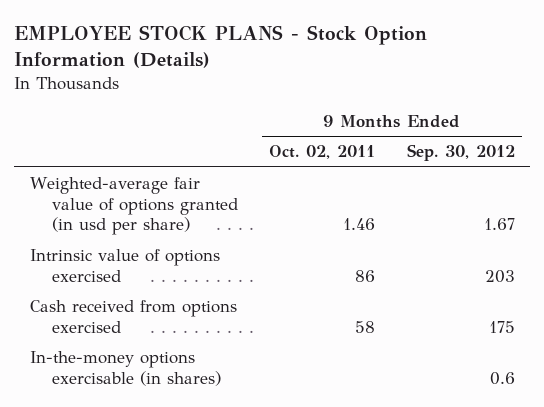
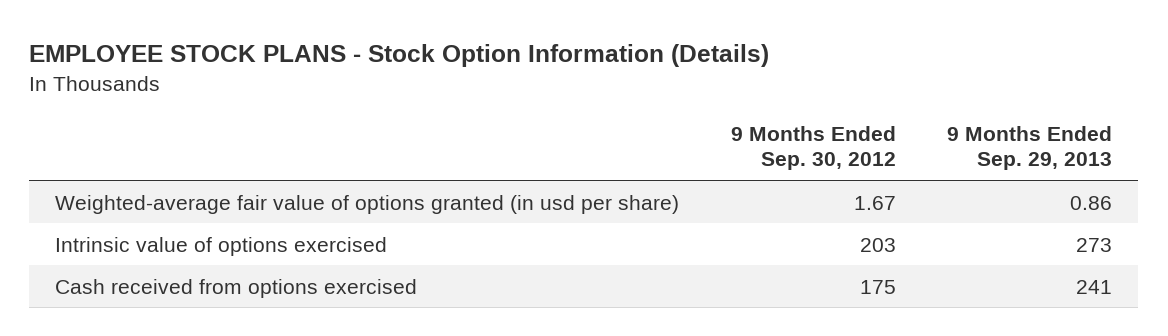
- | 9 Months Ended Oct. 02, 2011 | 9 Months Ended Sep. 30, 2012
+ | 9 Months Ended Sep. 30, 2012 | 9 Months Ended Sep. 29, 2013
- In-the-money options exercisable (in shares) | | 0.6

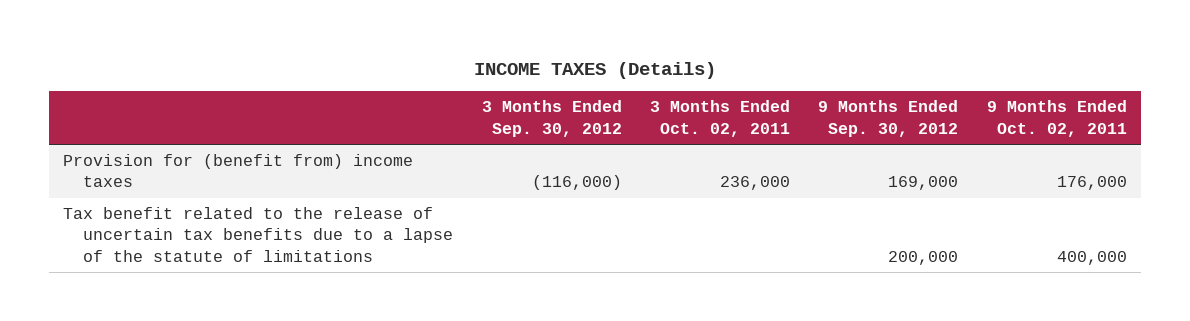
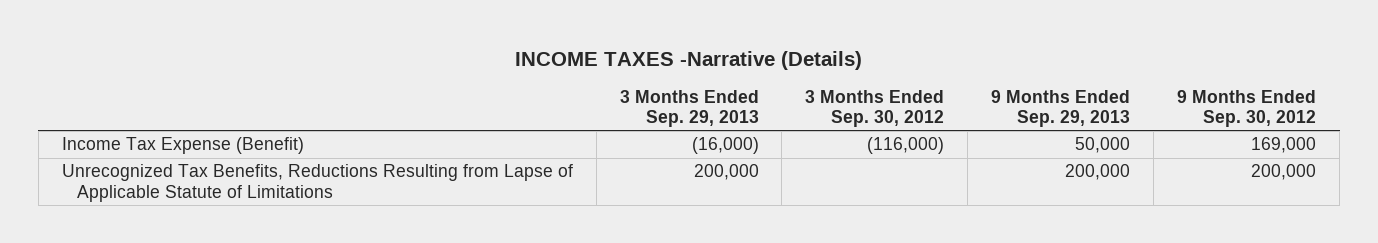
- INCOME TAXES (Details)
+ INCOME TAXES -Narrative (Details)
- | 3 Months Ended Sep. 30, 2012 | 3 Months Ended Oct. 02, 2011 | 9 Months Ended Sep. 30, 2012 | 9 Months Ended Oct. 02, 2011
+ | 3 Months Ended Sep. 29, 2013 | 3 Months Ended Sep. 30, 2012 | 9 Months Ended Sep. 29, 2013 | 9 Months Ended Sep. 30, 2012
- Provision for (benefit from) income taxes | (116,000) | 236,000 | 169,000 | 176,000
- Tax benefit related to the release of uncertain tax benefits due to a lapse of the statute of limitations | | | 200,000 | 400,000
+ Income Tax Expense (Benefit) | (16,000) | (116,000) | 50,000 | 169,000
+ Unrecognized Tax Benefits, Reductions Resulting from Lapse of Applicable Statute of Limitations | 200,000 | | 200,000 | 200,000

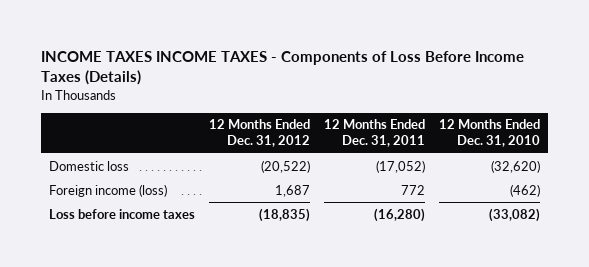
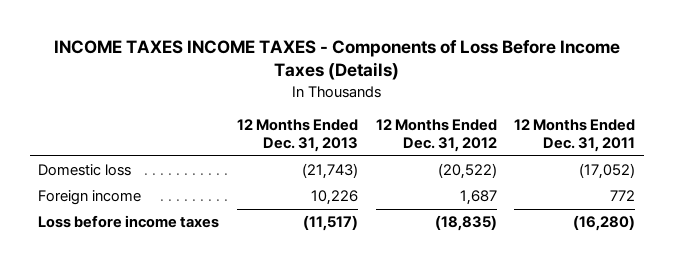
- | 12 Months Ended Dec. 31, 2012 | 12 Months Ended Dec. 31, 2011 | 12 Months Ended Dec. 31, 2010
+ | 12 Months Ended Dec. 31, 2013 | 12 Months Ended Dec. 31, 2012 | 12 Months Ended Dec. 31, 2011
- Foreign income (loss) | 1,687 | 772 | (462)
+ Foreign income | 10,226 | 1,687 | 772

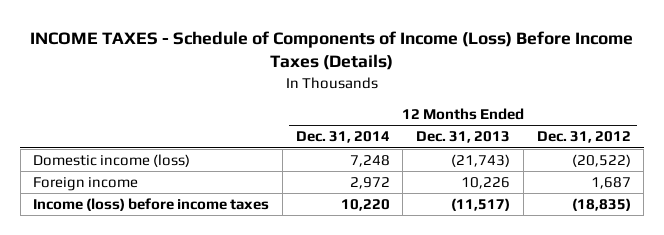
- INCOME TAXES INCOME TAXES - Components of Loss Before Income Taxes (Details)
+ INCOME TAXES - Schedule of Components of Income (Loss) Before Income Taxes (Details)
- | 12 Months Ended Dec. 31, 2013 | 12 Months Ended Dec. 31, 2012 | 12 Months Ended Dec. 31, 2011
+ | 12 Months Ended Dec. 31, 2014 | 12 Months Ended Dec. 31, 2013 | 12 Months Ended Dec. 31, 2012
- Domestic loss | (21,743) | (20,522) | (17,052)
+ Domestic income (loss) | 7,248 | (21,743) | (20,522)
- Loss before income taxes | (11,517) | (18,835) | (16,280)
+ Income (loss) before income taxes | 10,220 | (11,517) | (18,835)

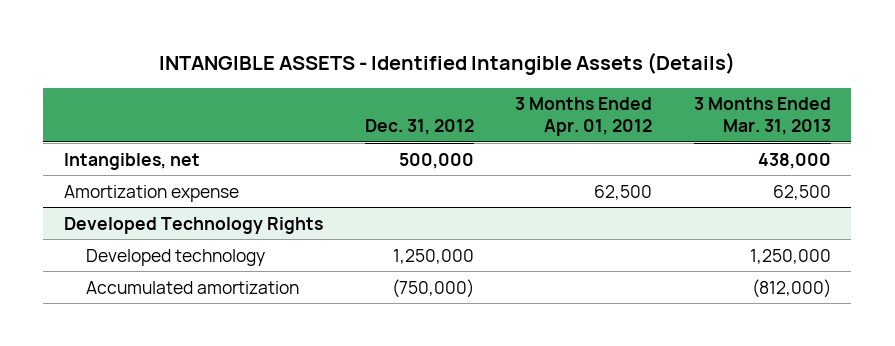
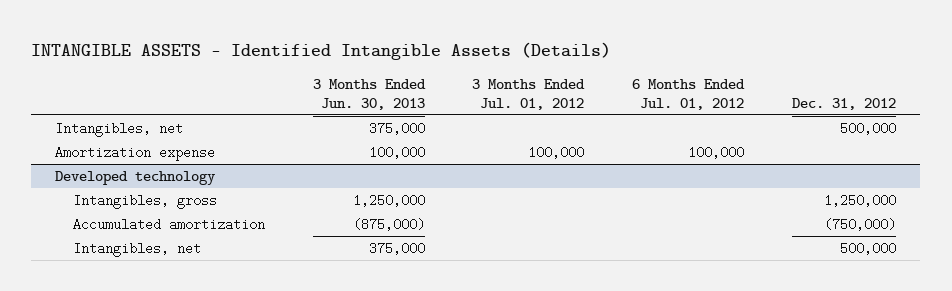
- | Dec. 31, 2012 | 3 Months Ended Apr. 01, 2012 | 3 Months Ended Mar. 31, 2013
+ | 3 Months Ended Jun. 30, 2013 | 3 Months Ended Jul. 01, 2012 | 6 Months Ended Jul. 01, 2012 | Dec. 31, 2012
- Developed Technology Rights
- Developed technology | 1,250,000 | | 1,250,000
+ Developed technology
+ Intangibles, gross | 1,250,000 | | | 1,250,000
+ Intangibles, net | 375,000 | | | 500,000

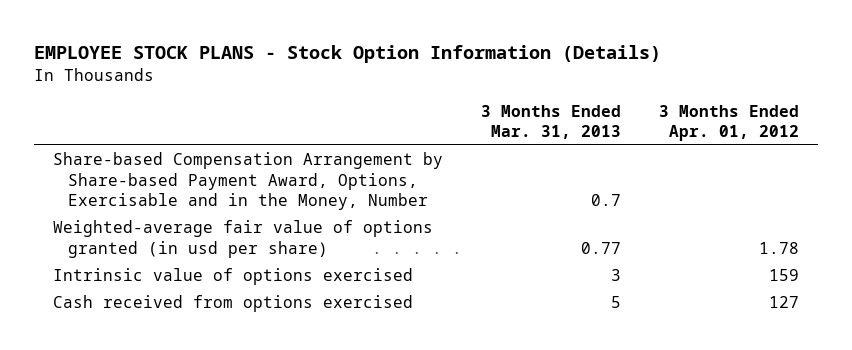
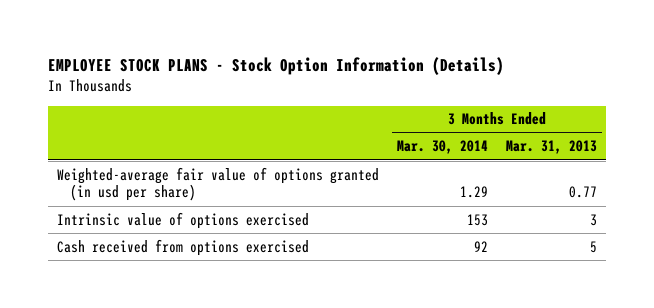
- | 3 Months Ended Mar. 31, 2013 | 3 Months Ended Apr. 01, 2012
+ | 3 Months Ended Mar. 30, 2014 | 3 Months Ended Mar. 31, 2013
- Share-based Compensation Arrangement by Share-based Payment Award, Options, Exercisable and in the Money, Number | 0.7 |

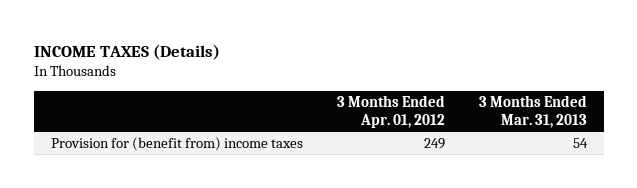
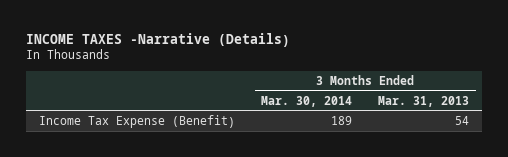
- INCOME TAXES (Details)
+ INCOME TAXES -Narrative (Details)
- | 3 Months Ended Apr. 01, 2012 | 3 Months Ended Mar. 31, 2013
+ | 3 Months Ended Mar. 30, 2014 | 3 Months Ended Mar. 31, 2013
- Provision for (benefit from) income taxes | 249 | 54
+ Income Tax Expense (Benefit) | 189 | 54

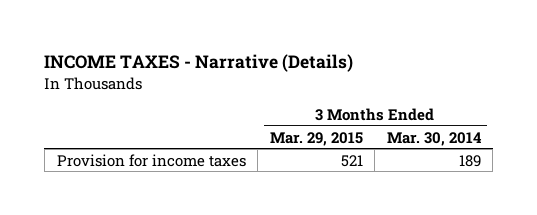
- INCOME TAXES -Narrative (Details)
+ INCOME TAXES - Narrative (Details)
- | 3 Months Ended Mar. 30, 2014 | 3 Months Ended Mar. 31, 2013
+ | 3 Months Ended Mar. 29, 2015 | 3 Months Ended Mar. 30, 2014
- Income Tax Expense (Benefit) | 189 | 54
+ Provision for income taxes | 521 | 189

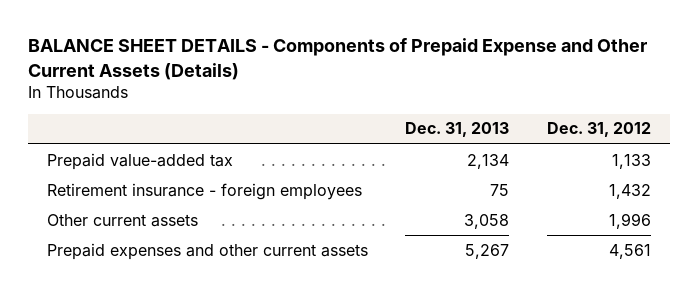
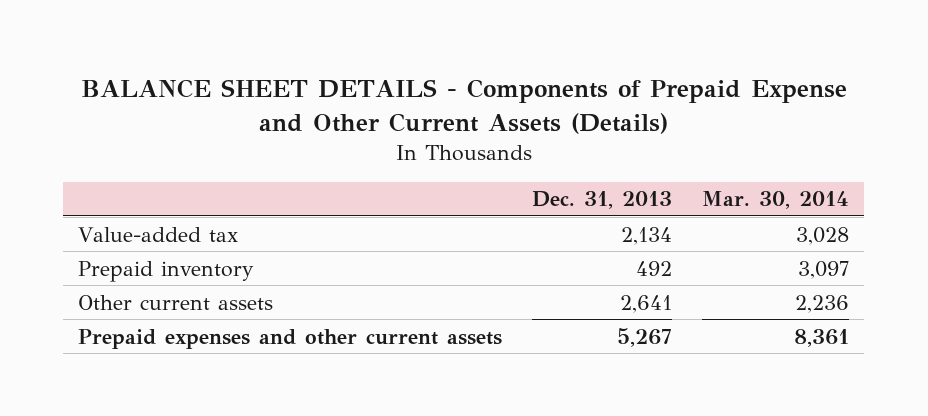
- | Dec. 31, 2013 | Dec. 31, 2012
+ | Dec. 31, 2013 | Mar. 30, 2014
- Prepaid value-added tax | 2,134 | 1,133
- Retirement insurance - foreign employees | 75 | 1,432
- Other current assets | 3,058 | 1,996
+ Value-added tax | 2,134 | 3,028
+ Prepaid inventory | 492 | 3,097
+ Other current assets | 2,641 | 2,236

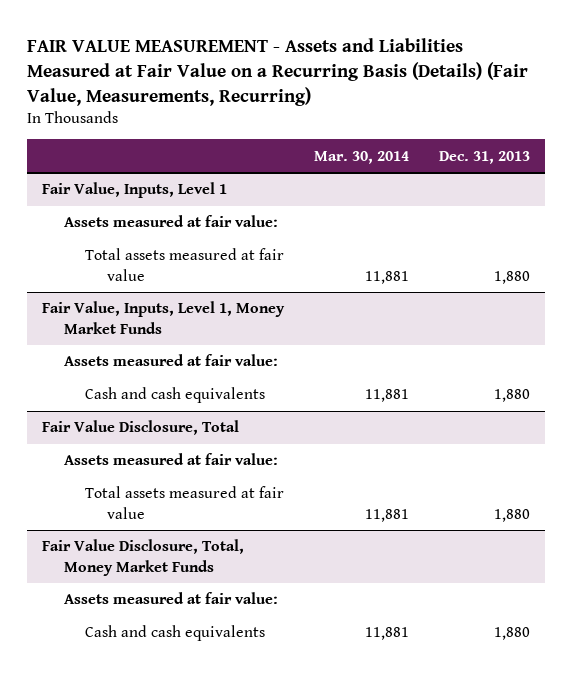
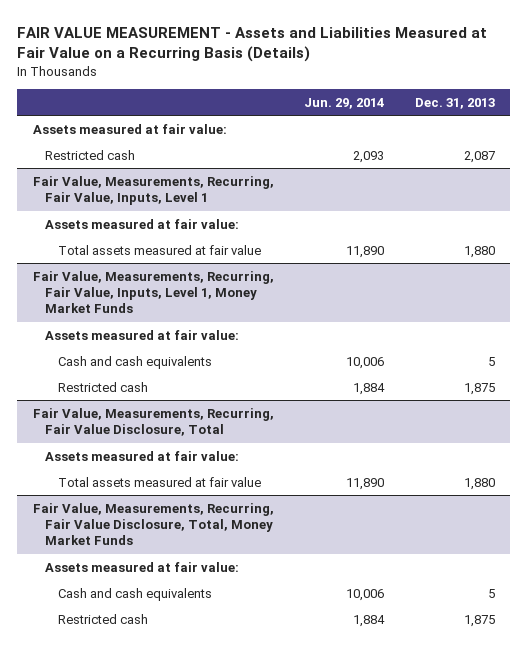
- FAIR VALUE MEASUREMENT - Assets and Liabilities Measured at Fair Value on a Recurring Basis (Details) (Fair Value, Measurements, Recurring)
+ FAIR VALUE MEASUREMENT - Assets and Liabilities Measured at Fair Value on a Recurring Basis (Details)
- | Mar. 30, 2014 | Dec. 31, 2013
+ | Jun. 29, 2014 | Dec. 31, 2013
- Fair Value, Inputs, Level 1
+ Restricted cash | 2,093 | 2,087
+ Fair Value, Measurements, Recurring, Fair Value, Inputs, Level 1
+ Assets measured at fair value:
- Fair Value, Inputs, Level 1, Money Market Funds
+ Fair Value, Measurements, Recurring, Fair Value, Inputs, Level 1, Money Market Funds
- Cash and cash equivalents | 11,881 | 1,880
- Fair Value Disclosure, Total
+ Cash and cash equivalents | 10,006 | 5
+ Restricted cash | 1,884 | 1,875
+ Fair Value, Measurements, Recurring, Fair Value Disclosure, Total
- Fair Value Disclosure, Total, Money Market Funds
+ Fair Value, Measurements, Recurring, Fair Value Disclosure, Total, Money Market Funds
- Cash and cash equivalents | 11,881 | 1,880
+ Cash and cash equivalents | 10,006 | 5
+ Restricted cash | 1,884 | 1,875

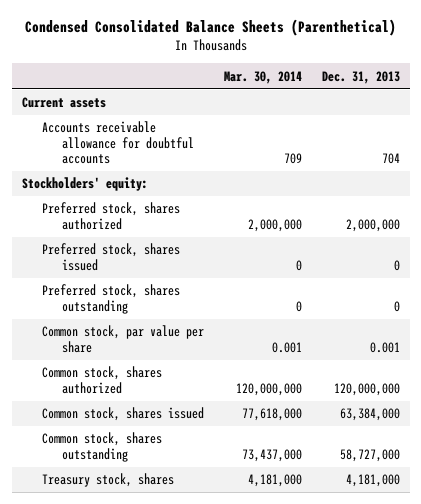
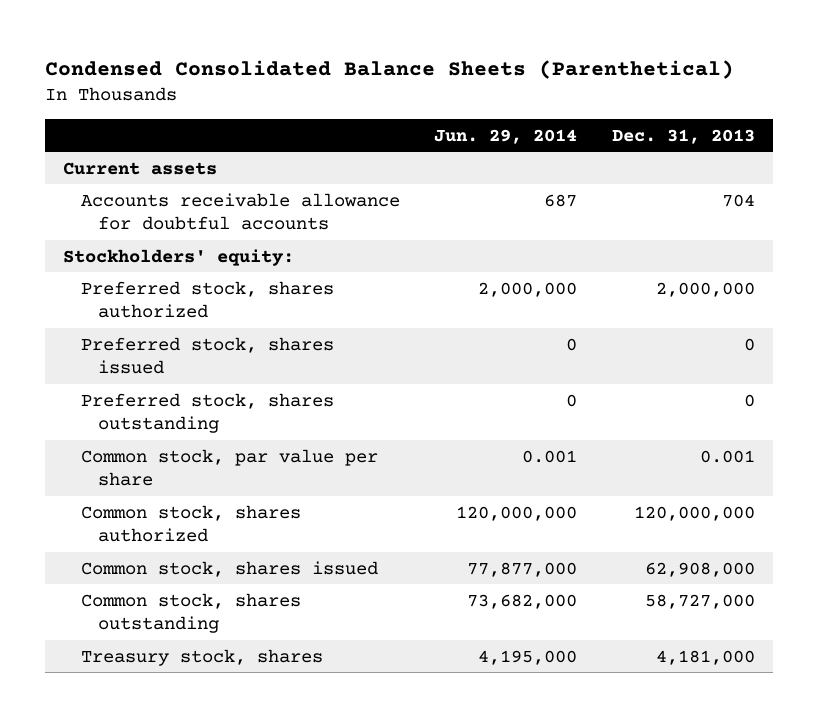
- | Mar. 30, 2014 | Dec. 31, 2013
+ | Jun. 29, 2014 | Dec. 31, 2013
- Common stock, shares issued | 77,618,000 | 63,384,000
+ Common stock, shares issued | 77,877,000 | 62,908,000

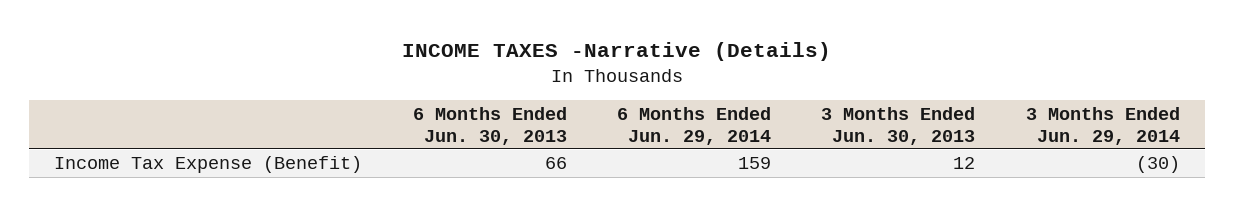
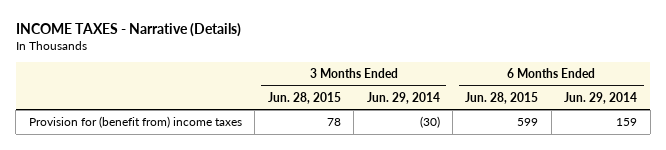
- INCOME TAXES -Narrative (Details)
+ INCOME TAXES - Narrative (Details)
- | 6 Months Ended Jun. 30, 2013 | 6 Months Ended Jun. 29, 2014 | 3 Months Ended Jun. 30, 2013 | 3 Months Ended Jun. 29, 2014
+ | 3 Months Ended Jun. 28, 2015 | 3 Months Ended Jun. 29, 2014 | 6 Months Ended Jun. 28, 2015 | 6 Months Ended Jun. 29, 2014
- Income Tax Expense (Benefit) | 66 | 159 | 12 | (30)
+ Provision for (benefit from) income taxes | 78 | (30) | 599 | 159

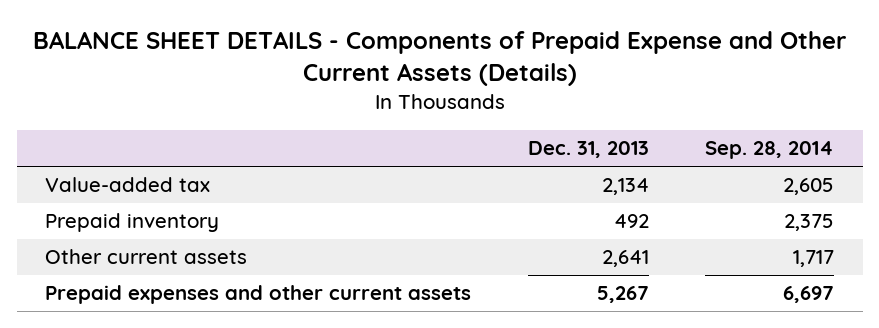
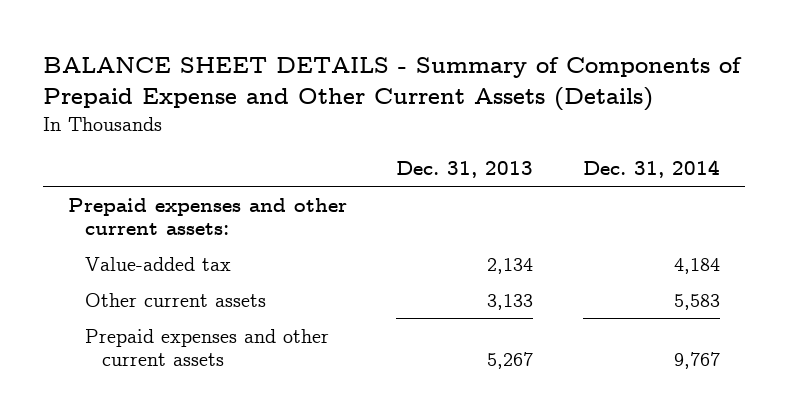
- BALANCE SHEET DETAILS - Components of Prepaid Expense and Other Current Assets (Details)
+ BALANCE SHEET DETAILS - Summary of Components of Prepaid Expense and Other Current Assets (Details)
- | Dec. 31, 2013 | Sep. 28, 2014
+ | Dec. 31, 2013 | Dec. 31, 2014
+ Prepaid expenses and other current assets:
- Prepaid inventory | 492 | 2,375
- Other current assets | 2,641 | 1,717
+ Other current assets | 3,133 | 5,583

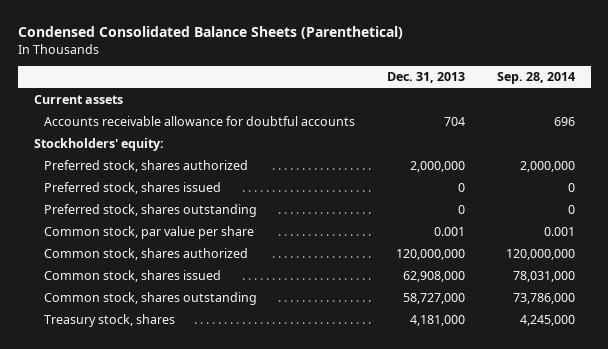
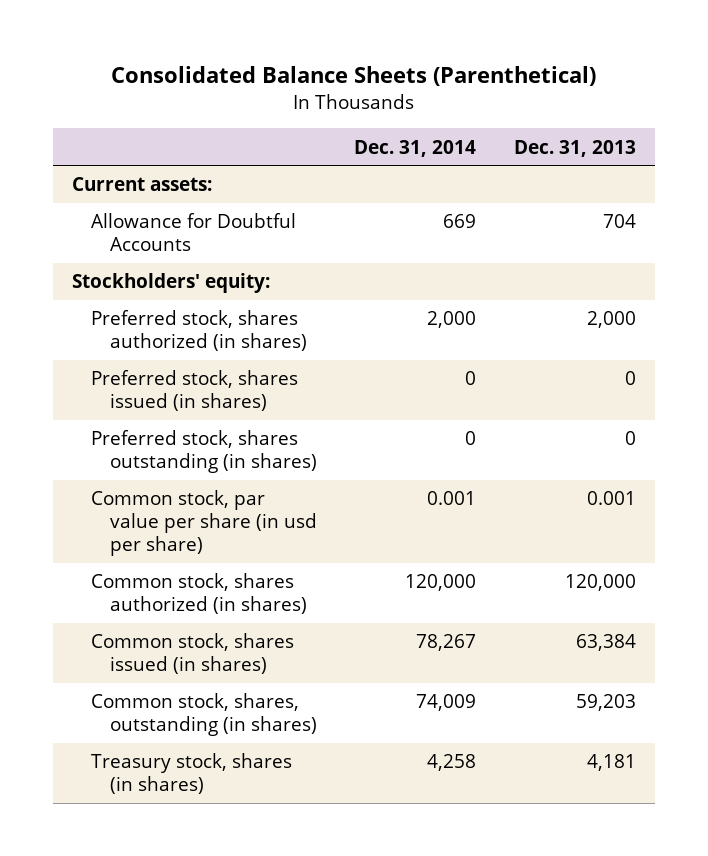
- Condensed Consolidated Balance Sheets (Parenthetical)
+ Consolidated Balance Sheets (Parenthetical)
- | Dec. 31, 2013 | Sep. 28, 2014
+ | Dec. 31, 2014 | Dec. 31, 2013
- Current assets
- Accounts receivable allowance for doubtful accounts | 704 | 696
+ Current assets:
+ Allowance for Doubtful Accounts | 669 | 704
- Preferred stock, shares authorized | 2,000,000 | 2,000,000
- Preferred stock, shares issued | 0 | 0
- Preferred stock, shares outstanding | 0 | 0
- Common stock, par value per share | 0.001 | 0.001
- Common stock, shares authorized | 120,000,000 | 120,000,000
- Common stock, shares issued | 62,908,000 | 78,031,000
- Common stock, shares outstanding | 58,727,000 | 73,786,000
- Treasury stock, shares | 4,181,000 | 4,245,000
+ Preferred stock, shares authorized (in shares) | 2,000 | 2,000
+ Preferred stock, shares issued (in shares) | 0 | 0
+ Preferred stock, shares outstanding (in shares) | 0 | 0
+ Common stock, par value per share (in usd per share) | 0.001 | 0.001
+ Common stock, shares authorized (in shares) | 120,000 | 120,000
+ Common stock, shares issued (in shares) | 78,267 | 63,384
+ Common stock, shares, outstanding (in shares) | 74,009 | 59,203
+ Treasury stock, shares (in shares) | 4,258 | 4,181

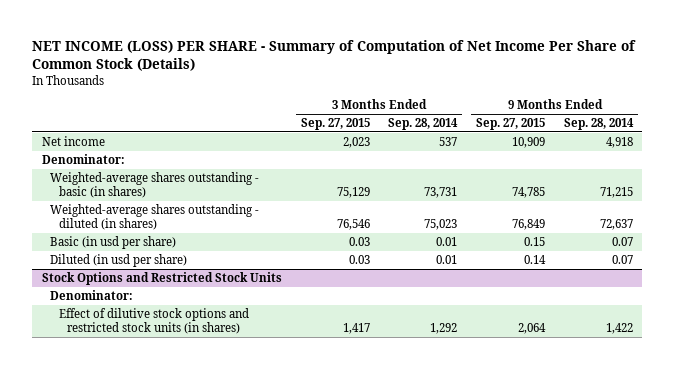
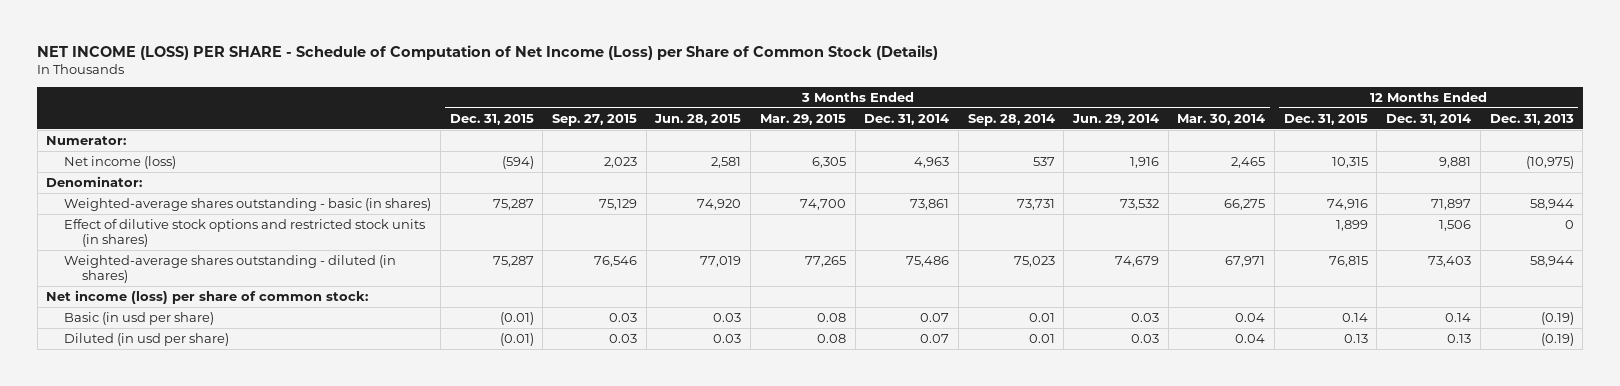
- NET INCOME (LOSS) PER SHARE - Summary of Computation of Net Income Per Share of Common Stock (Details)
+ NET INCOME (LOSS) PER SHARE - Schedule of Computation of Net Income (Loss) per Share of Common Stock (Details)
- | 3 Months Ended Sep. 27, 2015 | 3 Months Ended Sep. 28, 2014 | 9 Months Ended Sep. 27, 2015 | 9 Months Ended Sep. 28, 2014
+ | 3 Months Ended Dec. 31, 2015 | 3 Months Ended Sep. 27, 2015 | 3 Months Ended Jun. 28, 2015 | 3 Months Ended Mar. 29, 2015 | 3 Months Ended Dec. 31, 2014 | 3 Months Ended Sep. 28, 2014 | 3 Months Ended Jun. 29, 2014 | 3 Months Ended Mar. 30, 2014 | 12 Months Ended Dec. 31, 2015 | 12 Months Ended Dec. 31, 2014 | 12 Months Ended Dec. 31, 2013
- Net income | 2,023 | 537 | 10,909 | 4,918
+ Numerator:
+ Net income (loss) | (594) | 2,023 | 2,581 | 6,305 | 4,963 | 537 | 1,916 | 2,465 | 10,315 | 9,881 | (10,975)
+ Effect of dilutive stock options and restricted stock units (in shares) | | | | | | | | | 1,899 | 1,506 | 0
+ Net income (loss) per share of common stock:
- Stock Options and Restricted Stock Units
- Denominator:
- Effect of dilutive stock options and restricted stock units (in shares) | 1,417 | 1,292 | 2,064 | 1,422

